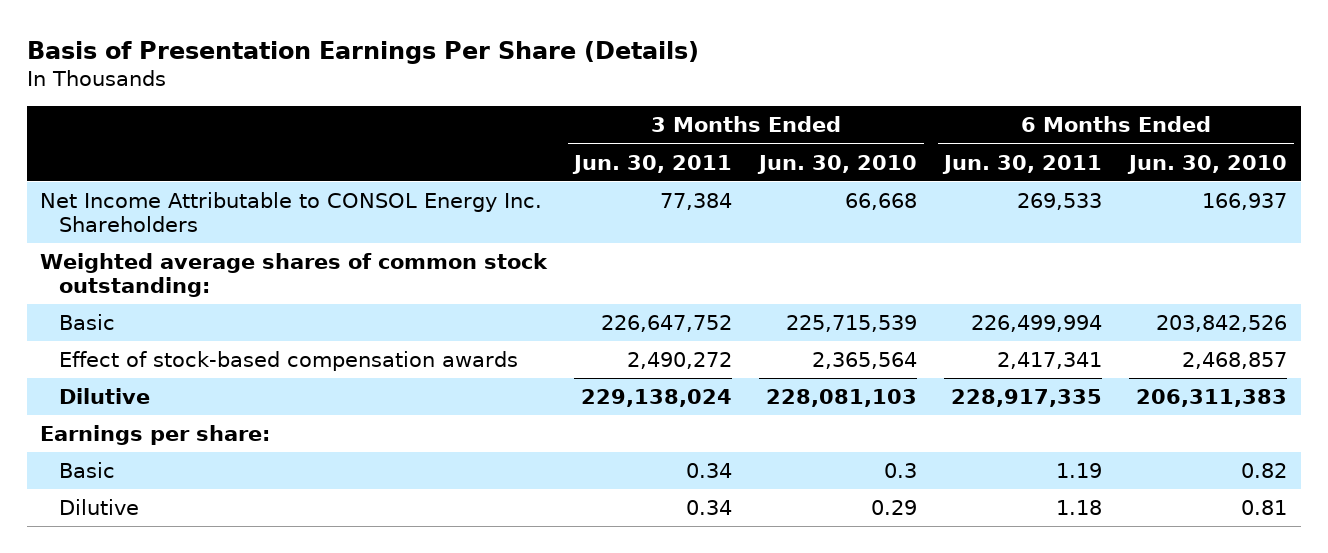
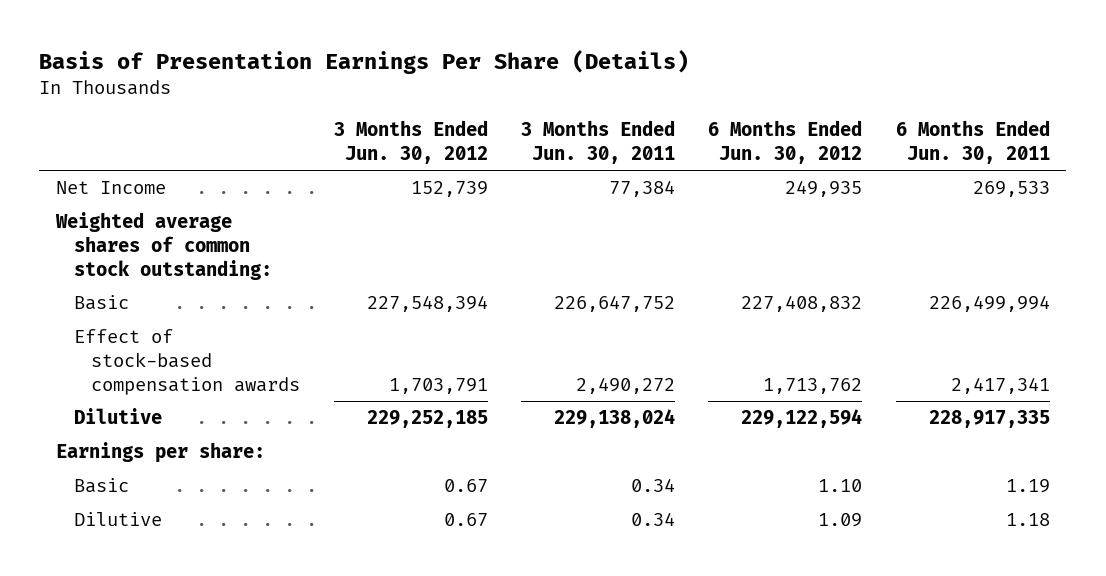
- | 3 Months Ended Jun. 30, 2011 | 3 Months Ended Jun. 30, 2010 | 6 Months Ended Jun. 30, 2011 | 6 Months Ended Jun. 30, 2010
+ | 3 Months Ended Jun. 30, 2012 | 3 Months Ended Jun. 30, 2011 | 6 Months Ended Jun. 30, 2012 | 6 Months Ended Jun. 30, 2011
- Net Income Attributable to CONSOL Energy Inc. Shareholders | 77,384 | 66,668 | 269,533 | 166,937
+ Net Income | 152,739 | 77,384 | 249,935 | 269,533

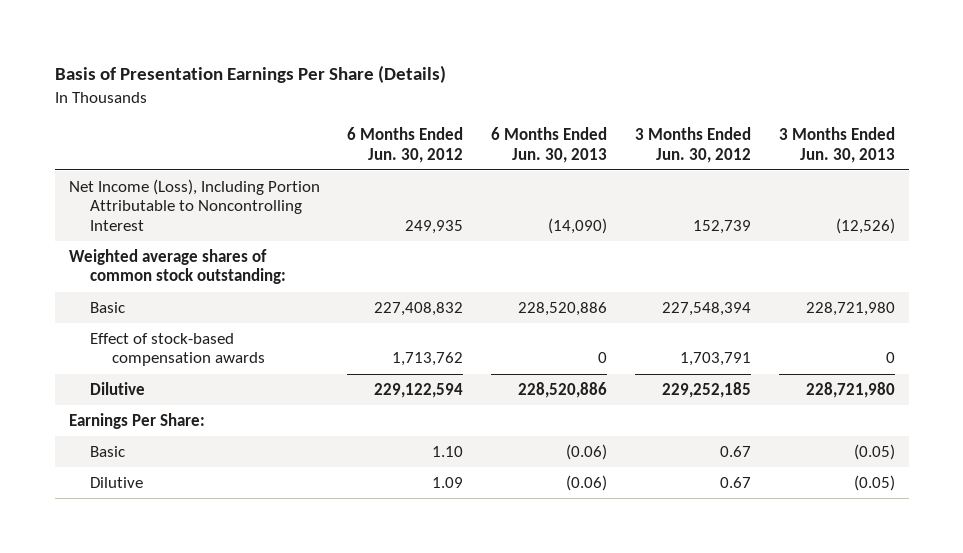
- | 3 Months Ended Jun. 30, 2012 | 3 Months Ended Jun. 30, 2011 | 6 Months Ended Jun. 30, 2012 | 6 Months Ended Jun. 30, 2011
+ | 6 Months Ended Jun. 30, 2012 | 6 Months Ended Jun. 30, 2013 | 3 Months Ended Jun. 30, 2012 | 3 Months Ended Jun. 30, 2013
- Net Income | 152,739 | 77,384 | 249,935 | 269,533
+ Net Income (Loss), Including Portion Attributable to Noncontrolling Interest | 249,935 | (14,090) | 152,739 | (12,526)
- Earnings per share:
+ Earnings Per Share:

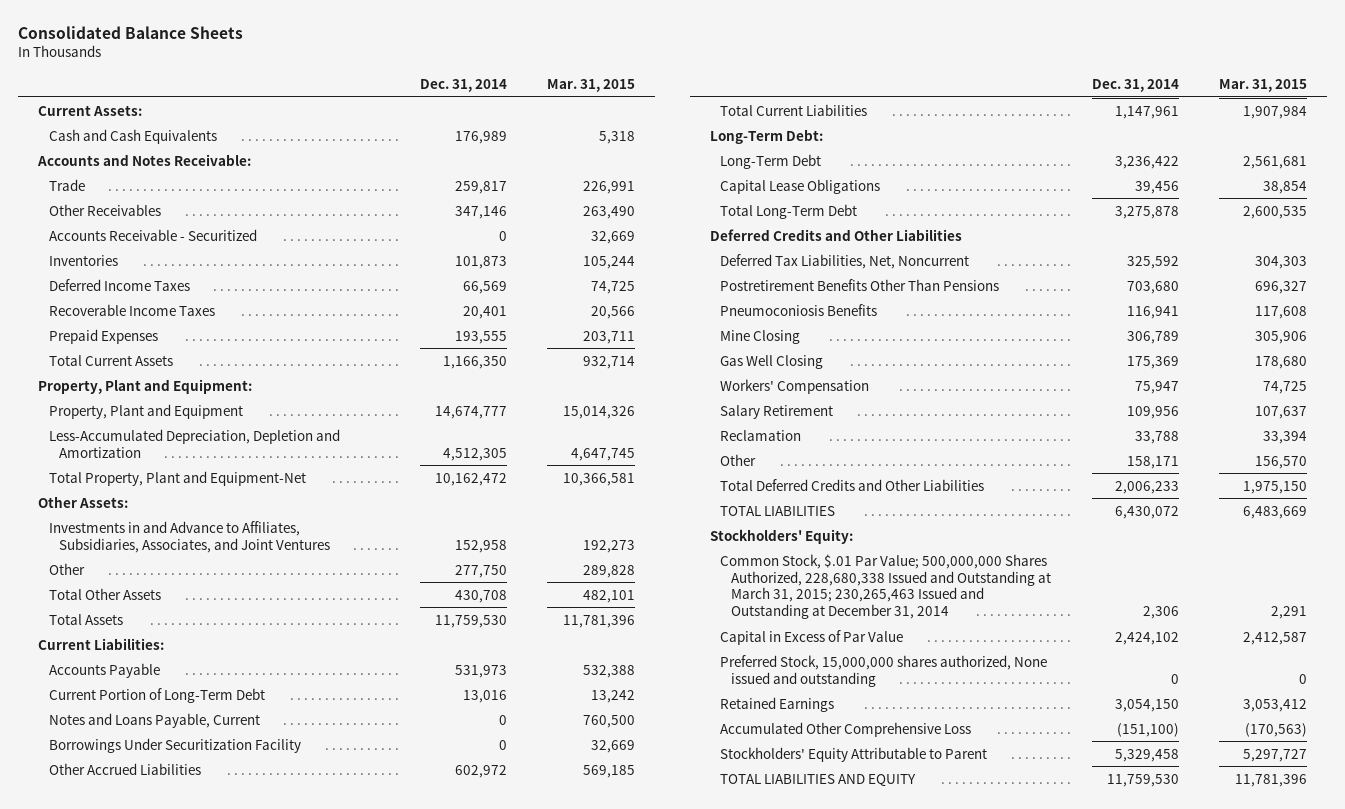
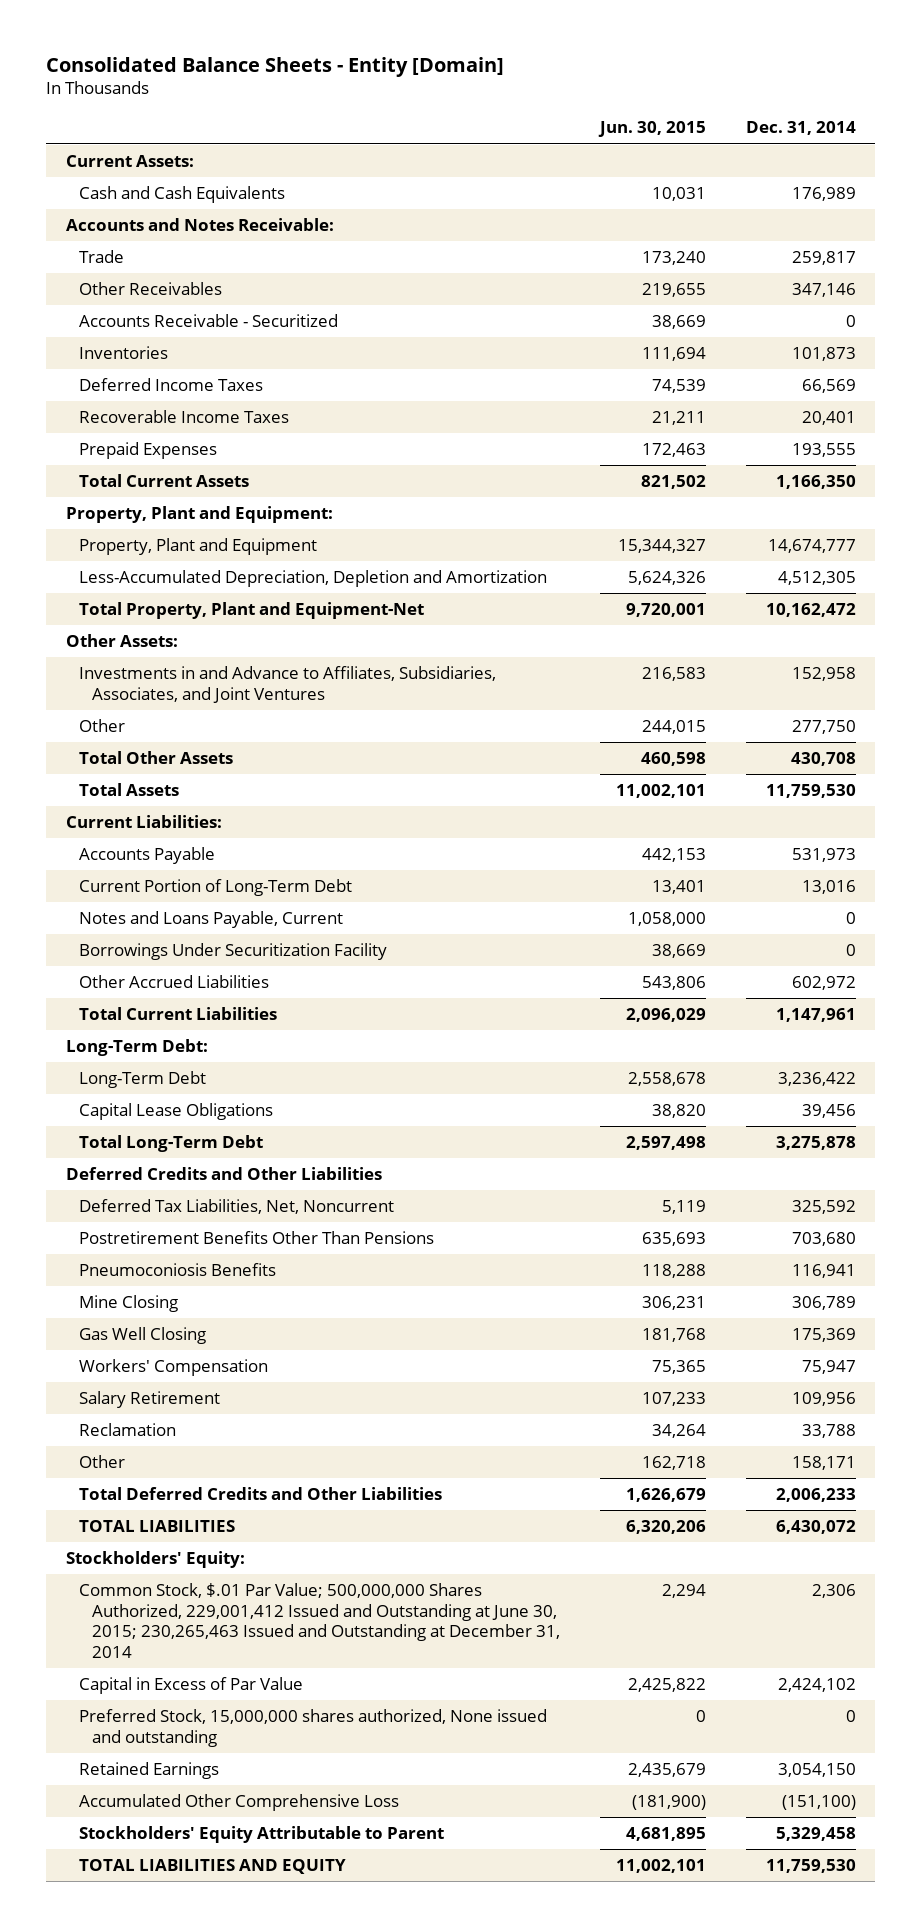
- Consolidated Balance Sheets
+ Consolidated Balance Sheets - Entity [Domain]
- | Dec. 31, 2014 | Mar. 31, 2015
+ | Jun. 30, 2015 | Dec. 31, 2014
- Common Stock, $.01 Par Value; 500,000,000 Shares Authorized, 228,680,338 Issued and Outstanding at March 31, 2015; 230,265,463 Issued and Outstanding at December 31, 2014 | 2,306 | 2,291
+ Common Stock, $.01 Par Value; 500,000,000 Shares Authorized, 229,001,412 Issued and Outstanding at June 30, 2015; 230,265,463 Issued and Outstanding at December 31, 2014 | 2,294 | 2,306

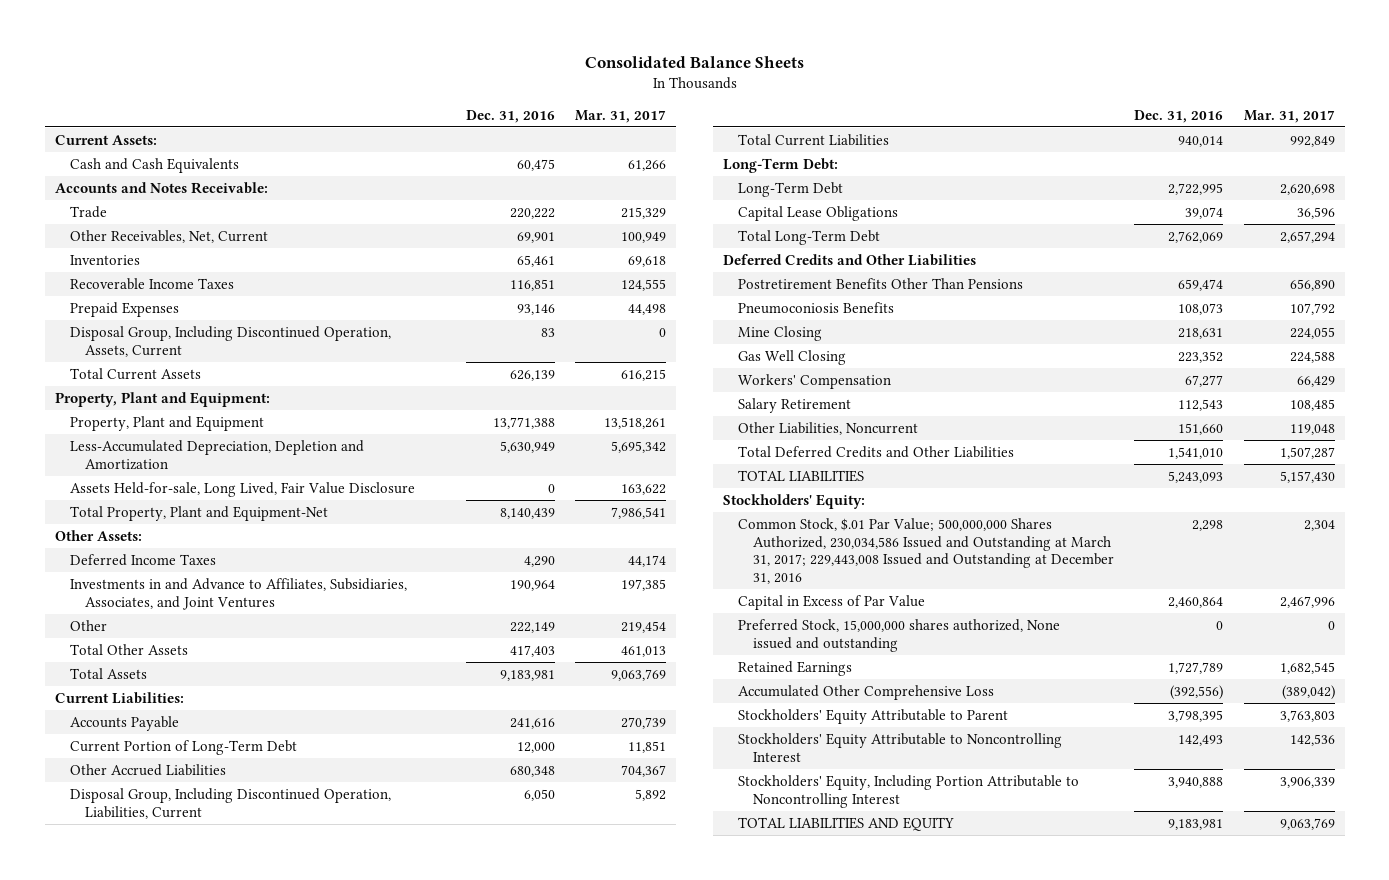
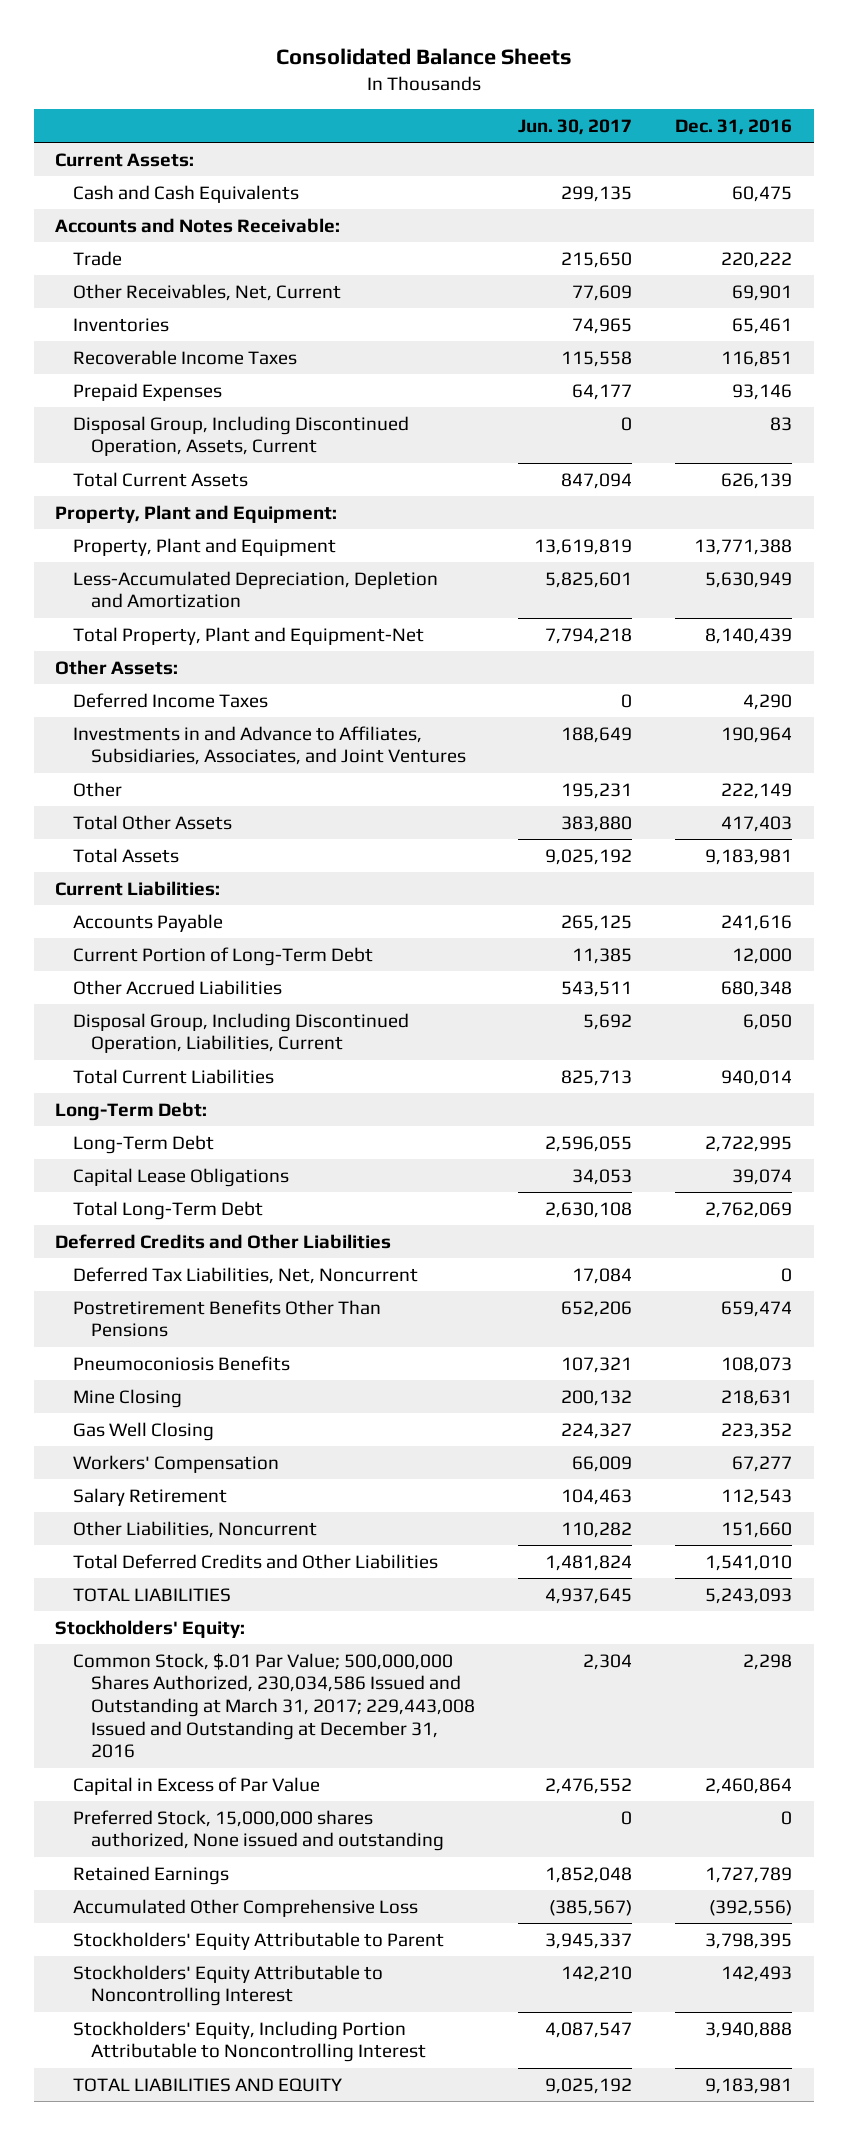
- | Dec. 31, 2016 | Mar. 31, 2017
+ | Jun. 30, 2017 | Dec. 31, 2016
- Assets Held-for-sale, Long Lived, Fair Value Disclosure | 0 | 163,622
+ Deferred Tax Liabilities, Net, Noncurrent | 17,084 | 0

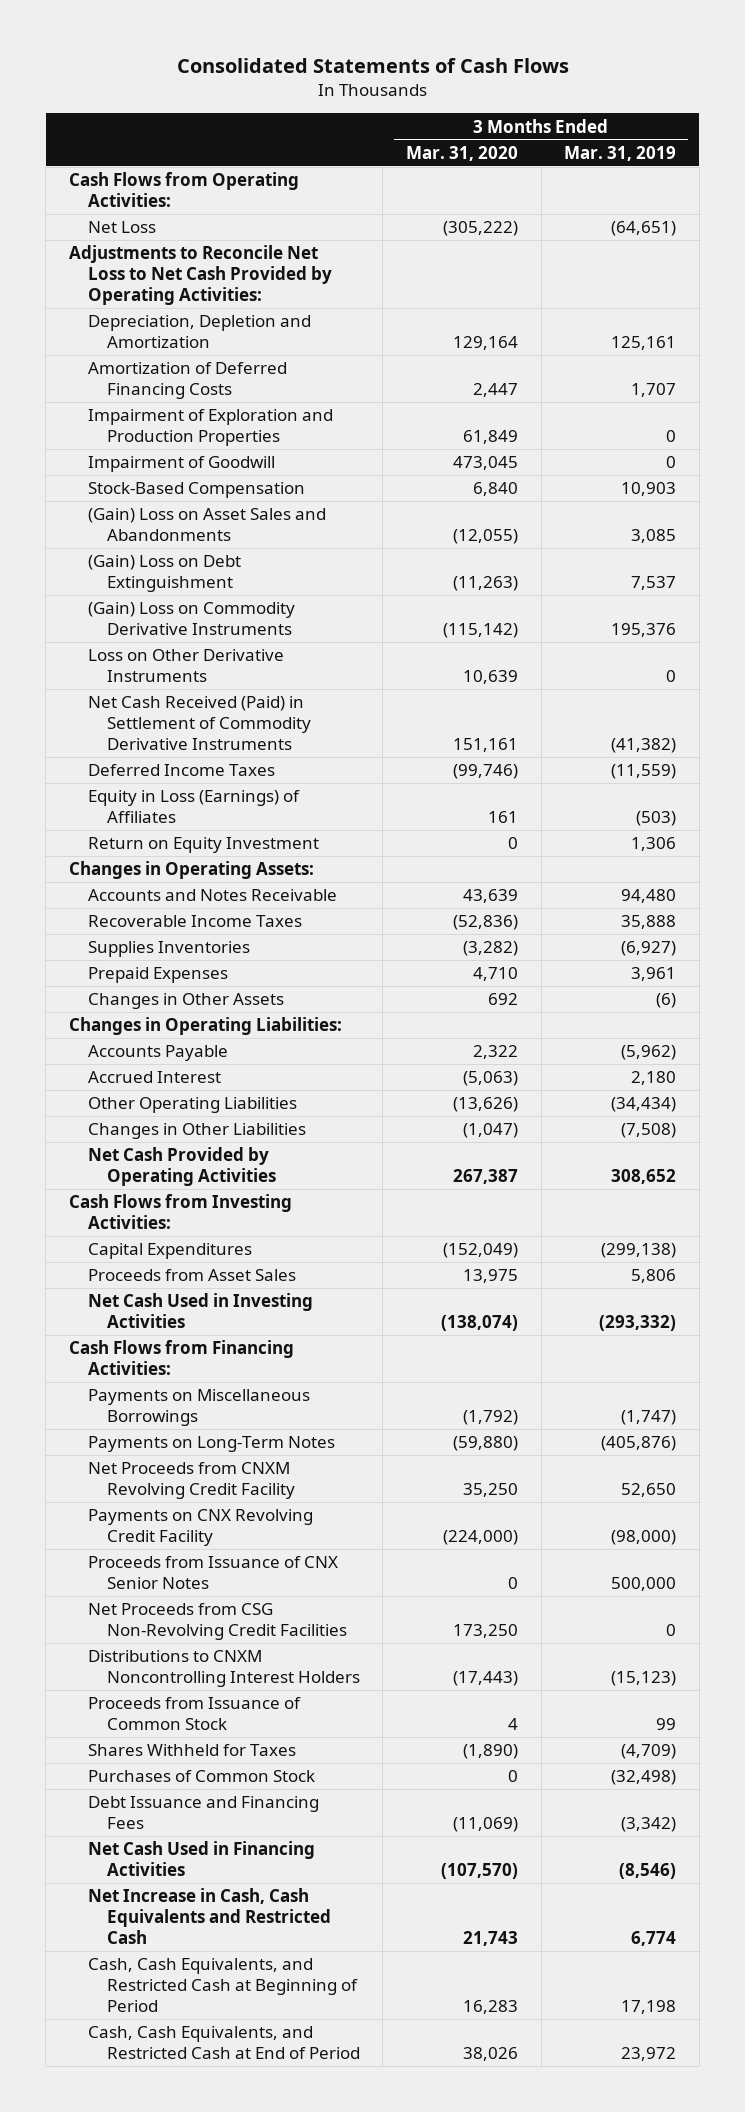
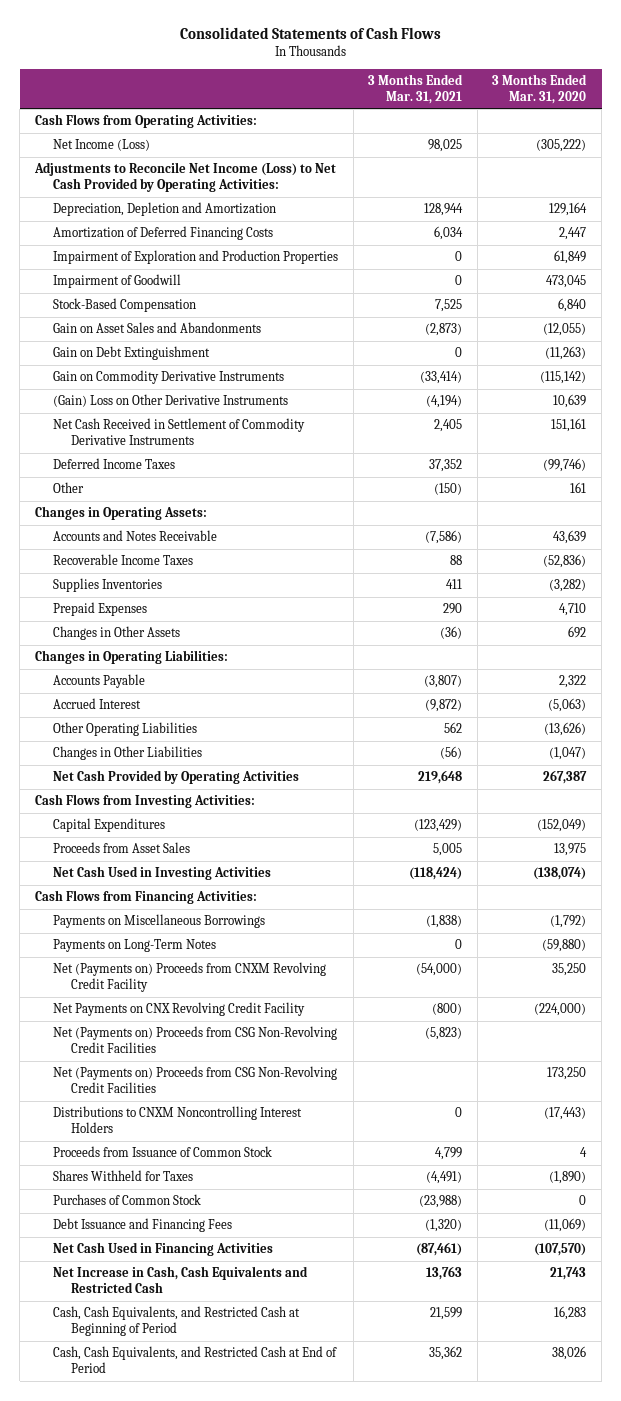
- | 3 Months Ended Mar. 31, 2020 | 3 Months Ended Mar. 31, 2019
+ | 3 Months Ended Mar. 31, 2021 | 3 Months Ended Mar. 31, 2020
- Net Loss | (305,222) | (64,651)
- Adjustments to Reconcile Net Loss to Net Cash Provided by Operating Activities:
+ Net Income (Loss) | 98,025 | (305,222)
+ Adjustments to Reconcile Net Income (Loss) to Net Cash Provided by Operating Activities:
- (Gain) Loss on Asset Sales and Abandonments | (12,055) | 3,085
- (Gain) Loss on Debt Extinguishment | (11,263) | 7,537
- (Gain) Loss on Commodity Derivative Instruments | (115,142) | 195,376
- Loss on Other Derivative Instruments | 10,639 | 0
- Net Cash Received (Paid) in Settlement of Commodity Derivative Instruments | 151,161 | (41,382)
+ Gain on Asset Sales and Abandonments | (2,873) | (12,055)
+ Gain on Debt Extinguishment | 0 | (11,263)
+ Gain on Commodity Derivative Instruments | (33,414) | (115,142)
+ (Gain) Loss on Other Derivative Instruments | (4,194) | 10,639
+ Net Cash Received in Settlement of Commodity Derivative Instruments | 2,405 | 151,161
- Equity in Loss (Earnings) of Affiliates | 161 | (503)
- Return on Equity Investment | 0 | 1,306
+ Other | (150) | 161
- Net Proceeds from CNXM Revolving Credit Facility | 35,250 | 52,650
- Payments on CNX Revolving Credit Facility | (224,000) | (98,000)
- Proceeds from Issuance of CNX Senior Notes | 0 | 500,000
- Net Proceeds from CSG Non-Revolving Credit Facilities | 173,250 | 0
+ Net (Payments on) Proceeds from CNXM Revolving Credit Facility | (54,000) | 35,250
+ Net Payments on CNX Revolving Credit Facility | (800) | (224,000)
+ Net (Payments on) Proceeds from CSG Non-Revolving Credit Facilities | (5,823) |
+ Net (Payments on) Proceeds from CSG Non-Revolving Credit Facilities | | 173,250

